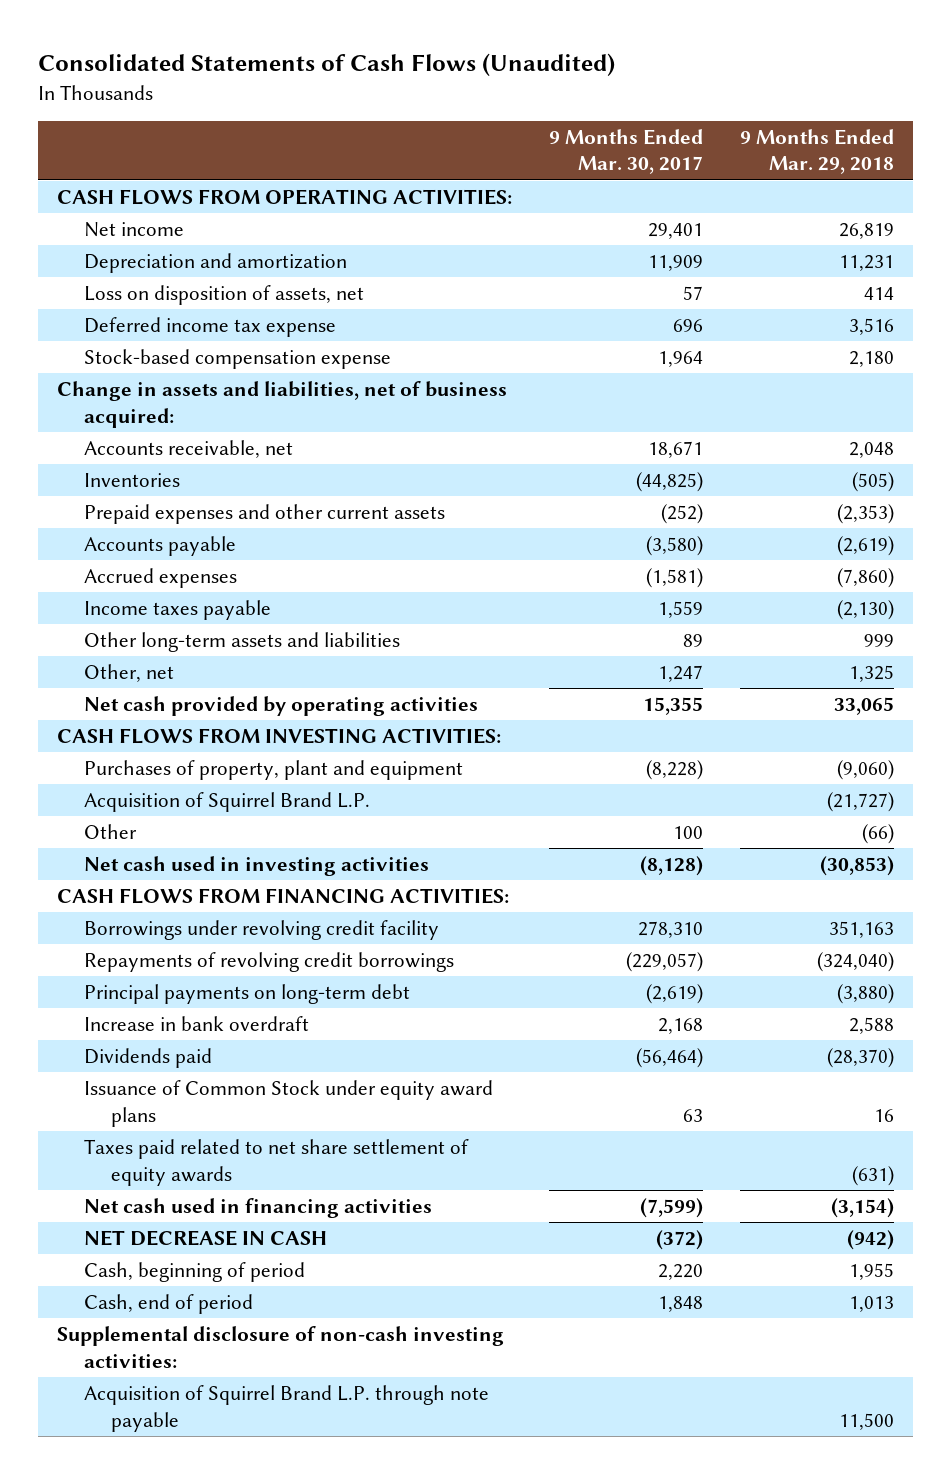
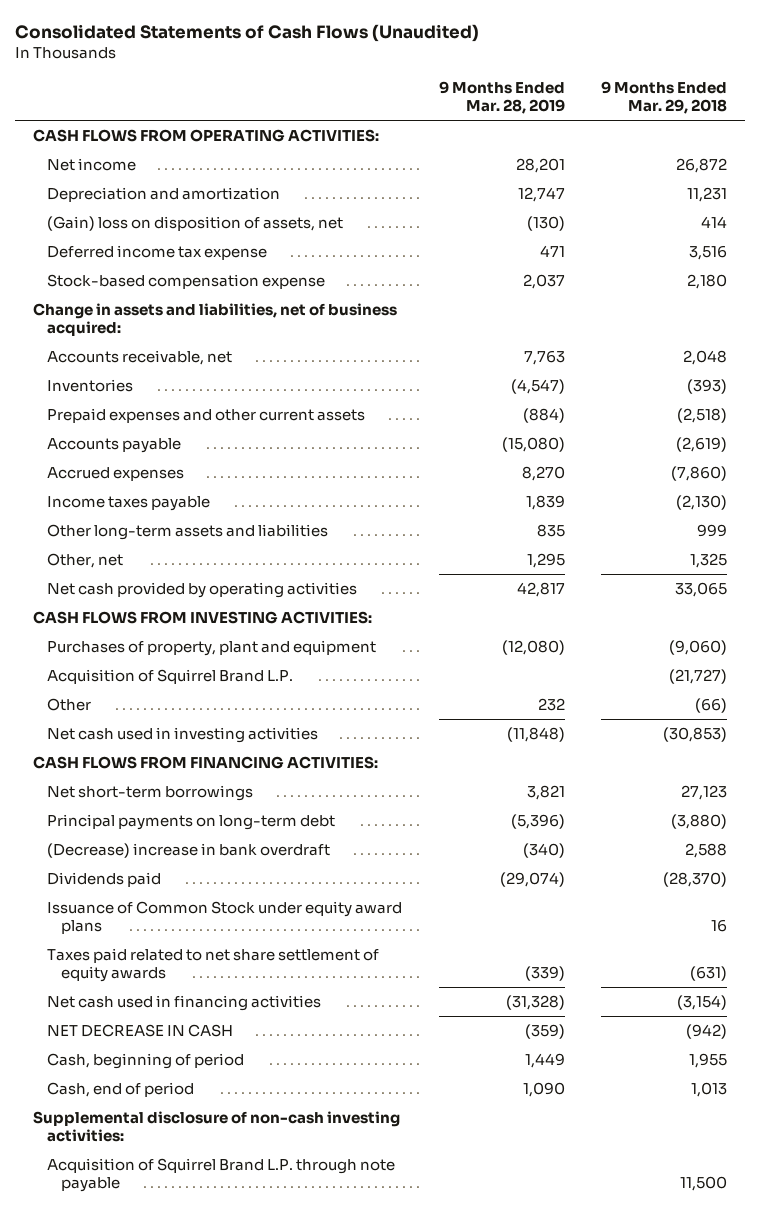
- | 9 Months Ended Mar. 30, 2017 | 9 Months Ended Mar. 29, 2018
+ | 9 Months Ended Mar. 28, 2019 | 9 Months Ended Mar. 29, 2018
- Net income | 29,401 | 26,819
+ Net income | 28,201 | 26,872
- Loss on disposition of assets, net | 57 | 414
+ (Gain) loss on disposition of assets, net | (130) | 414
- Inventories | (44,825) | (505)
- Prepaid expenses and other current assets | (252) | (2,353)
+ Inventories | (4,547) | (393)
+ Prepaid expenses and other current assets | (884) | (2,518)
- Borrowings under revolving credit facility | 278,310 | 351,163
- Repayments of revolving credit borrowings | (229,057) | (324,040)
+ Net short-term borrowings | 3,821 | 27,123
- Increase in bank overdraft | 2,168 | 2,588
+ (Decrease) increase in bank overdraft | (340) | 2,588

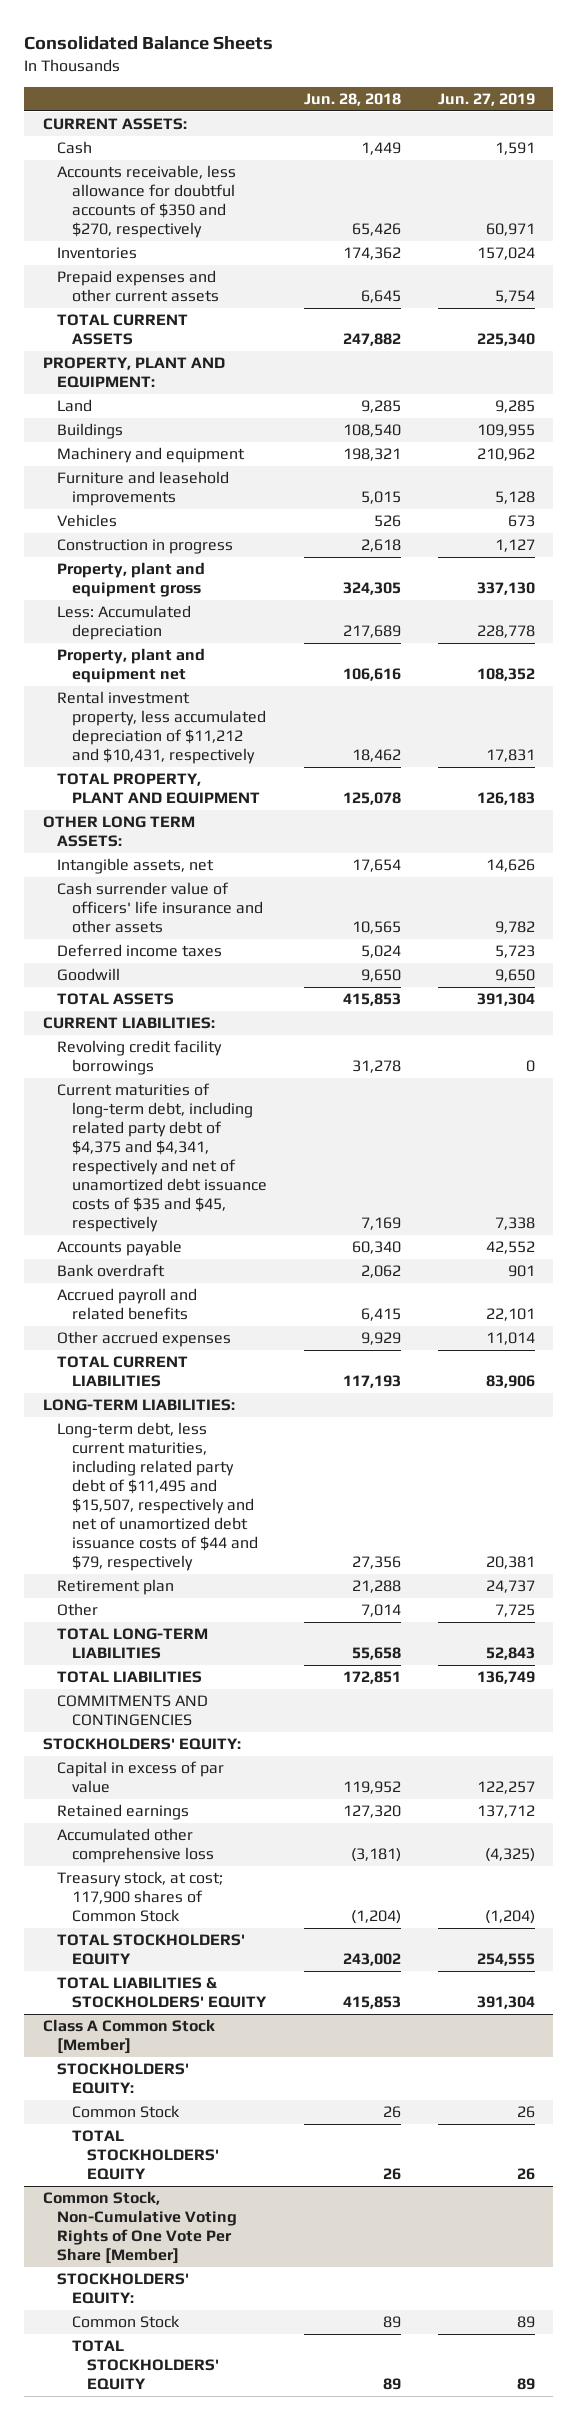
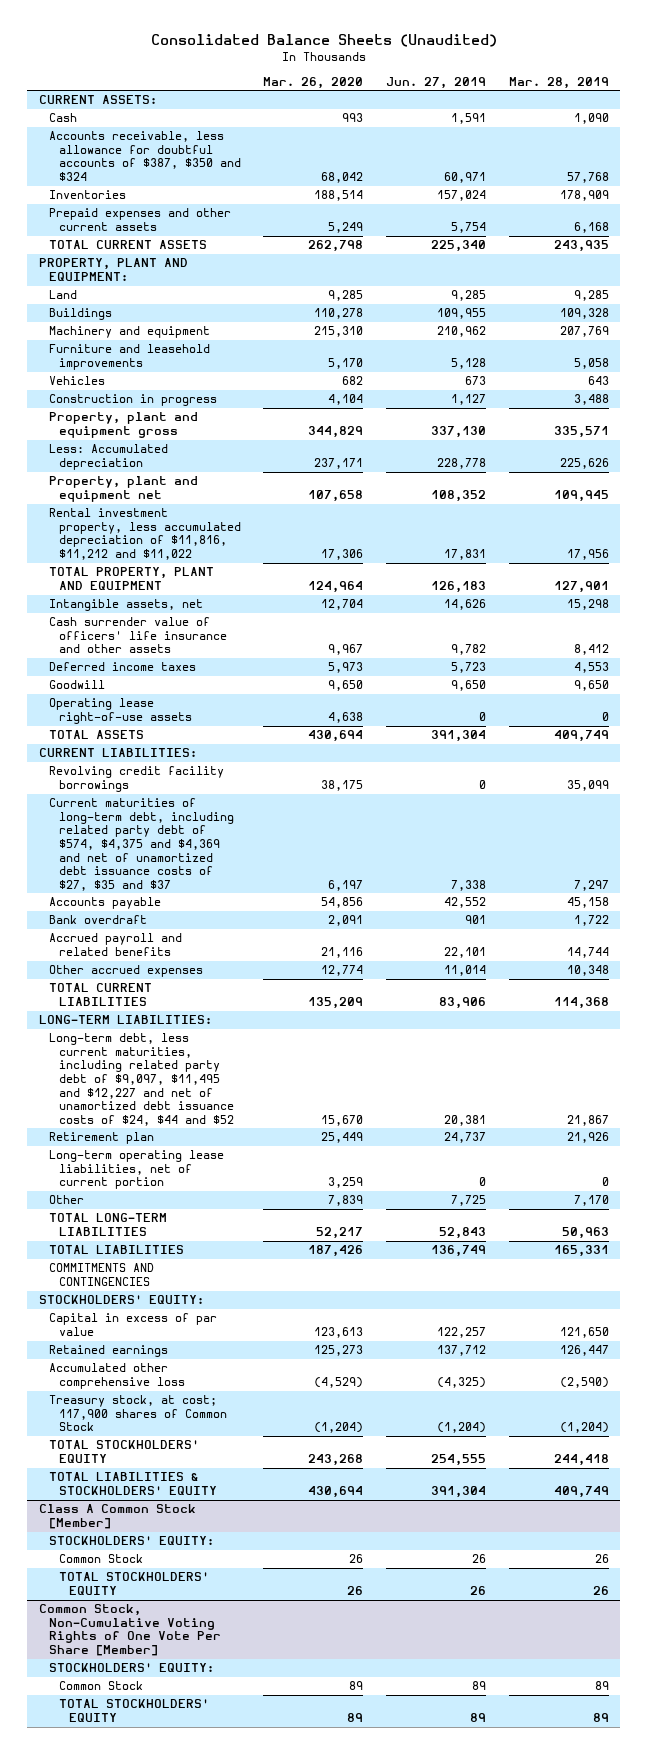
- Consolidated Balance Sheets
+ Consolidated Balance Sheets (Unaudited)
- | Jun. 28, 2018 | Jun. 27, 2019
+ | Mar. 26, 2020 | Jun. 27, 2019 | Mar. 28, 2019
- Accounts receivable, less allowance for doubtful accounts of $350 and $270, respectively | 65,426 | 60,971
+ Accounts receivable, less allowance for doubtful accounts of $387, $350 and $324 | 68,042 | 60,971 | 57,768
- Rental investment property, less accumulated depreciation of $11,212 and $10,431, respectively | 18,462 | 17,831
+ Rental investment property, less accumulated depreciation of $11,816, $11,212 and $11,022 | 17,306 | 17,831 | 17,956
- OTHER LONG TERM ASSETS:
+ Operating lease right-of-use assets | 4,638 | 0 | 0
- Current maturities of long-term debt, including related party debt of $4,375 and $4,341, respectively and net of unamortized debt issuance costs of $35 and $45, respectively | 7,169 | 7,338
+ Current maturities of long-term debt, including related party debt of $574, $4,375 and $4,369 and net of unamortized debt issuance costs of $27, $35 and $37 | 6,197 | 7,338 | 7,297
- Long-term debt, less current maturities, including related party debt of $11,495 and $15,507, respectively and net of unamortized debt issuance costs of $44 and $79, respectively | 27,356 | 20,381
+ Long-term debt, less current maturities, including related party debt of $9,097, $11,495 and $12,227 and net of unamortized debt issuance costs of $24, $44 and $52 | 15,670 | 20,381 | 21,867
+ Long-term operating lease liabilities, net of current portion | 3,259 | 0 | 0

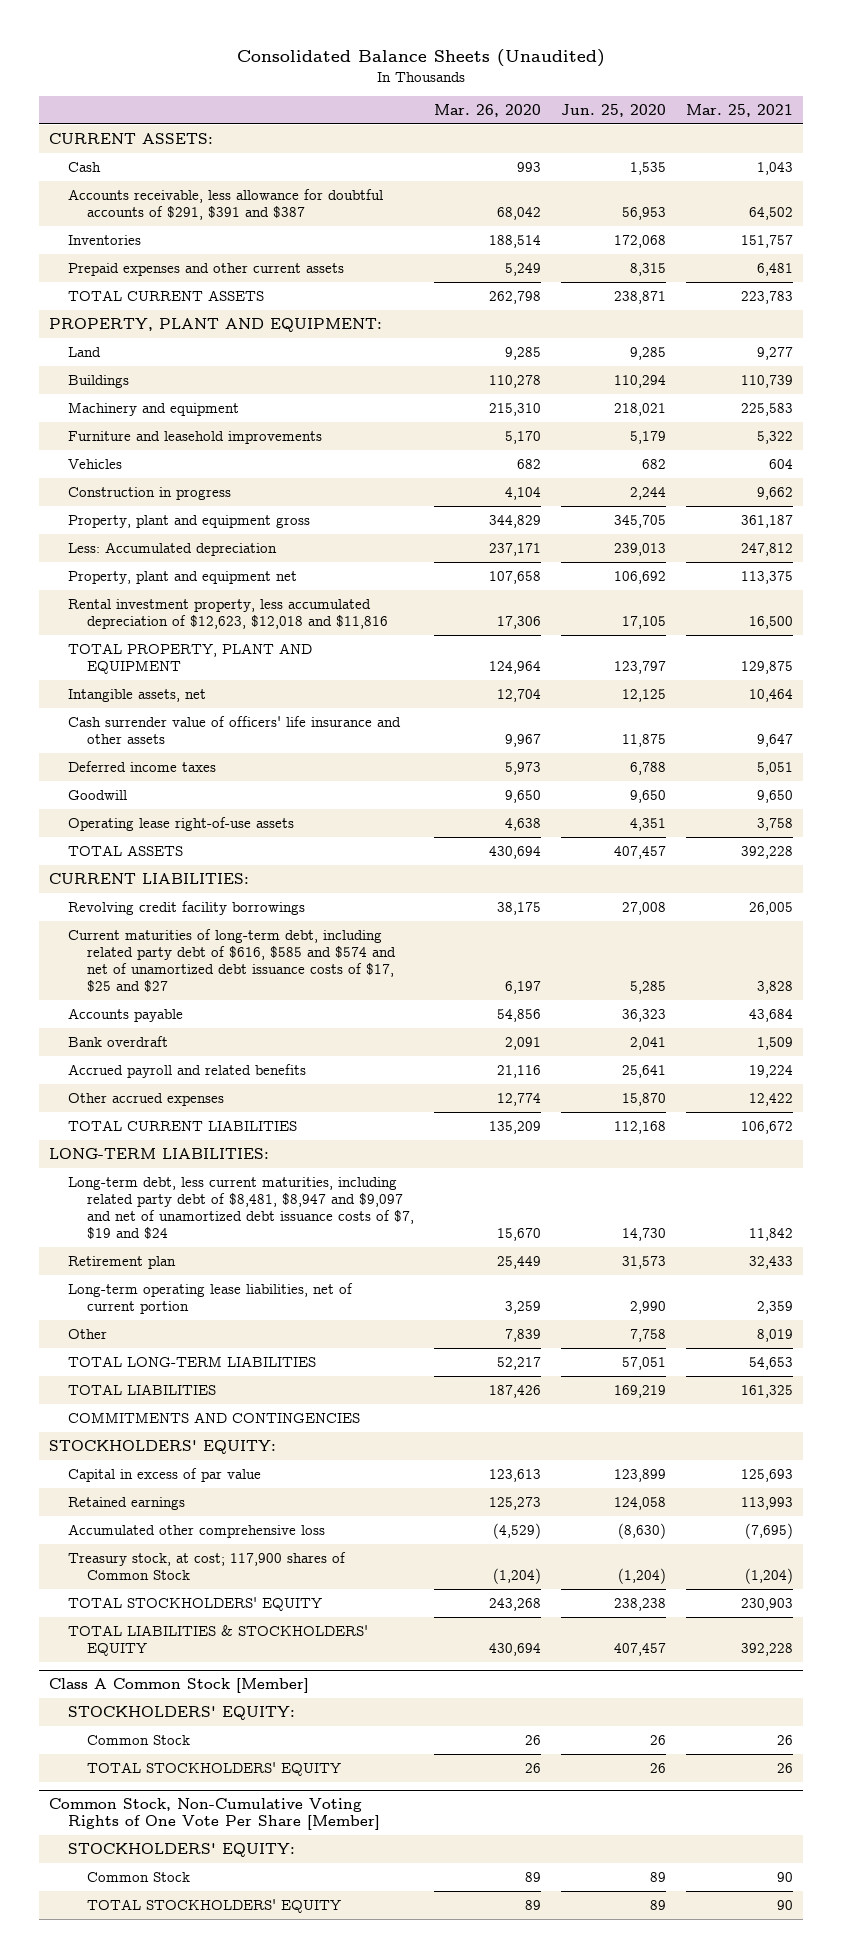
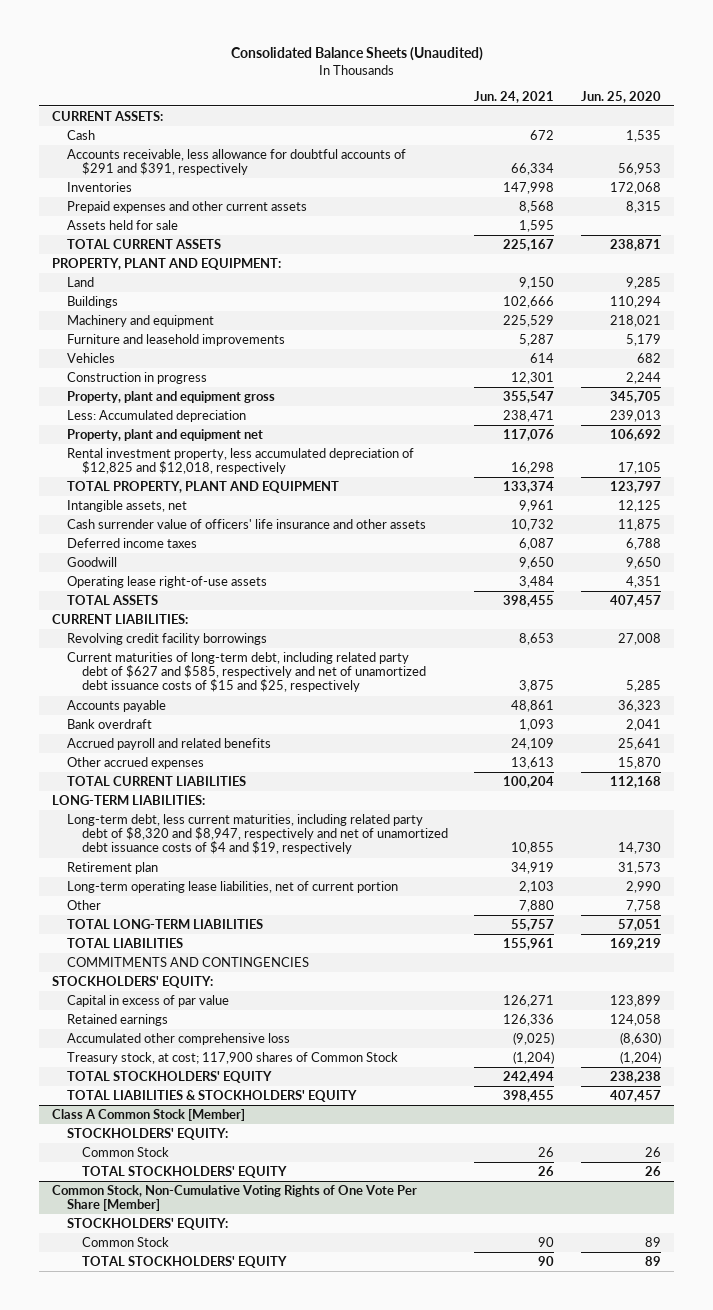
- | Mar. 26, 2020 | Jun. 25, 2020 | Mar. 25, 2021
+ | Jun. 24, 2021 | Jun. 25, 2020
- Accounts receivable, less allowance for doubtful accounts of $291, $391 and $387 | 68,042 | 56,953 | 64,502
+ Accounts receivable, less allowance for doubtful accounts of $291 and $391, respectively | 66,334 | 56,953
+ Assets held for sale | 1,595 |
- Rental investment property, less accumulated depreciation of $12,623, $12,018 and $11,816 | 17,306 | 17,105 | 16,500
+ Rental investment property, less accumulated depreciation of $12,825 and $12,018, respectively | 16,298 | 17,105
- Current maturities of long-term debt, including related party debt of $616, $585 and $574 and net of unamortized debt issuance costs of $17, $25 and $27 | 6,197 | 5,285 | 3,828
+ Current maturities of long-term debt, including related party debt of $627 and $585, respectively and net of unamortized debt issuance costs of $15 and $25, respectively | 3,875 | 5,285
- Long-term debt, less current maturities, including related party debt of $8,481, $8,947 and $9,097 and net of unamortized debt issuance costs of $7, $19 and $24 | 15,670 | 14,730 | 11,842
+ Long-term debt, less current maturities, including related party debt of $8,320 and $8,947, respectively and net of unamortized debt issuance costs of $4 and $19, respectively | 10,855 | 14,730

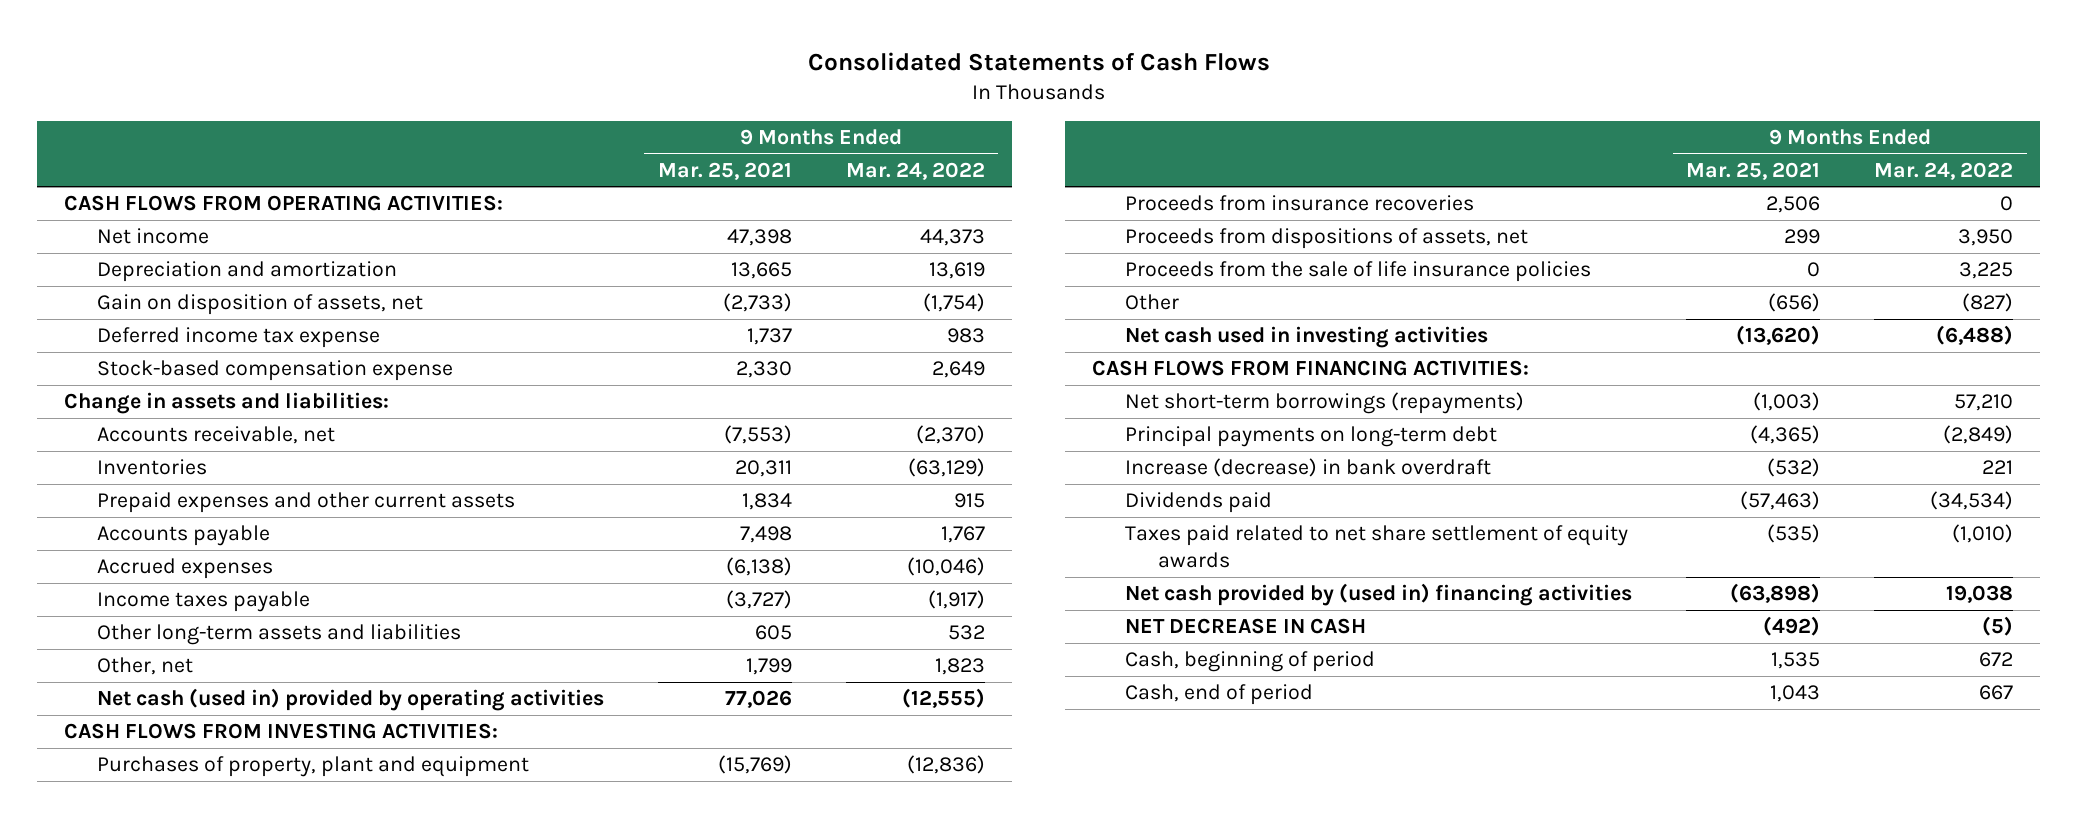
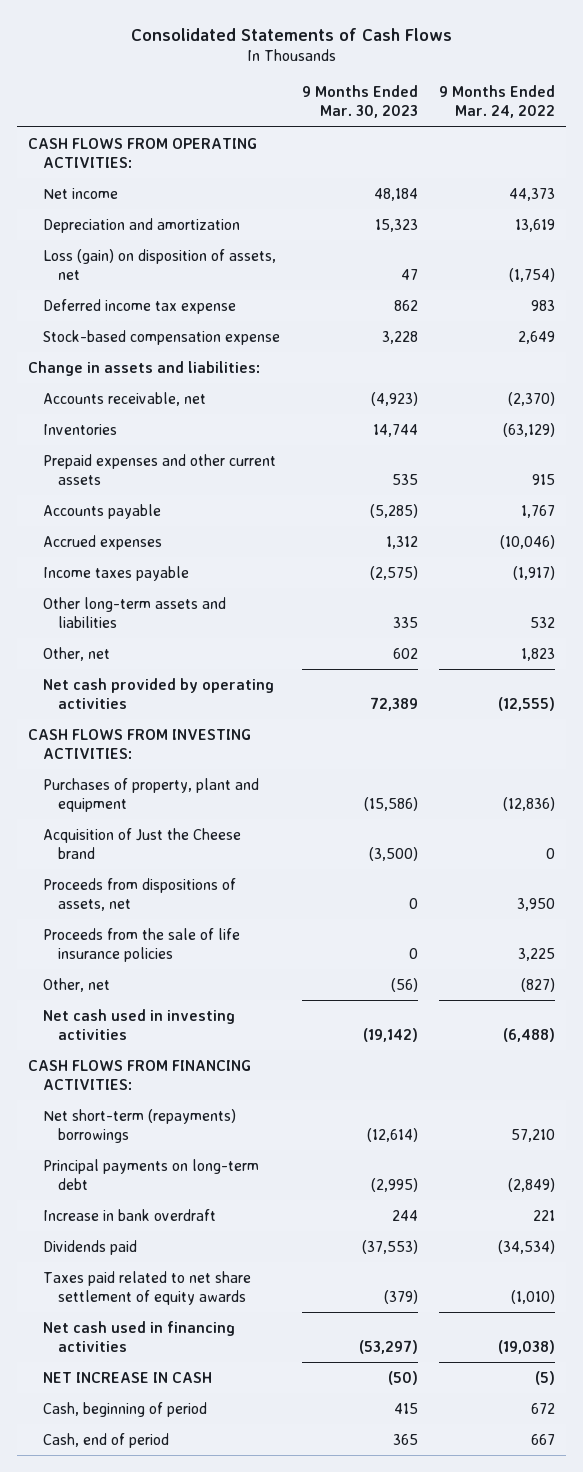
- | 9 Months Ended Mar. 25, 2021 | 9 Months Ended Mar. 24, 2022
+ | 9 Months Ended Mar. 30, 2023 | 9 Months Ended Mar. 24, 2022
- Gain on disposition of assets, net | (2,733) | (1,754)
+ Loss (gain) on disposition of assets, net | 47 | (1,754)
- Net cash (used in) provided by operating activities | 77,026 | (12,555)
+ Net cash provided by operating activities | 72,389 | (12,555)
- Proceeds from insurance recoveries | 2,506 | 0
+ Acquisition of Just the Cheese brand | (3,500) | 0
- Other | (656) | (827)
+ Other, net | (56) | (827)
- Net short-term borrowings (repayments) | (1,003) | 57,210
+ Net short-term (repayments) borrowings | (12,614) | 57,210
- Increase (decrease) in bank overdraft | (532) | 221
+ Increase in bank overdraft | 244 | 221
- Net cash provided by (used in) financing activities | (63,898) | 19,038
- NET DECREASE IN CASH | (492) | (5)
+ Net cash used in financing activities | (53,297) | (19,038)
+ NET INCREASE IN CASH | (50) | (5)

